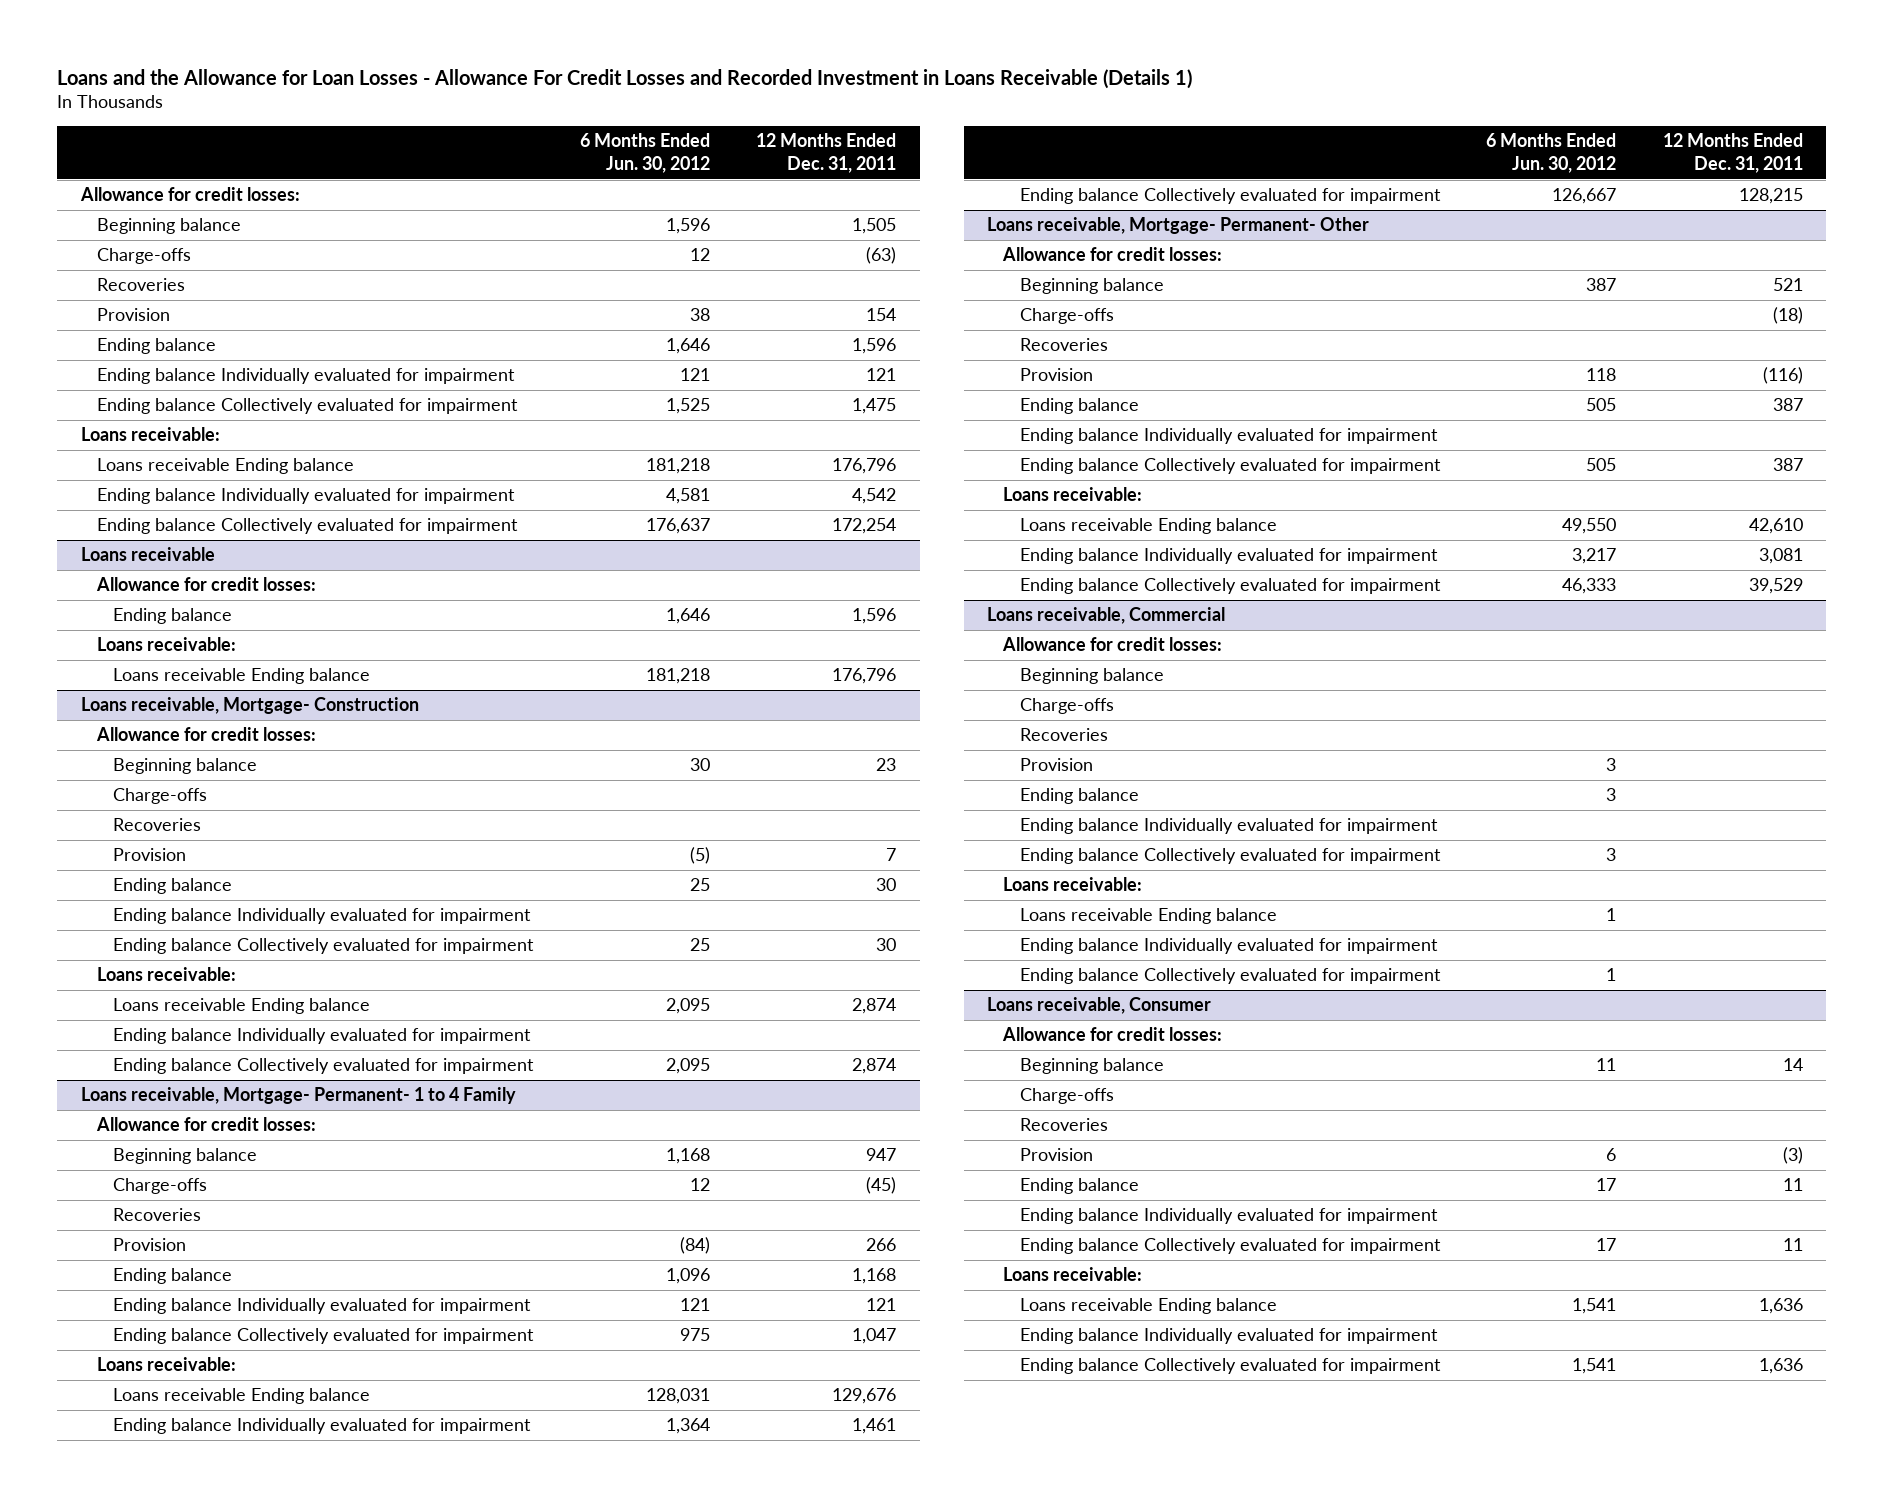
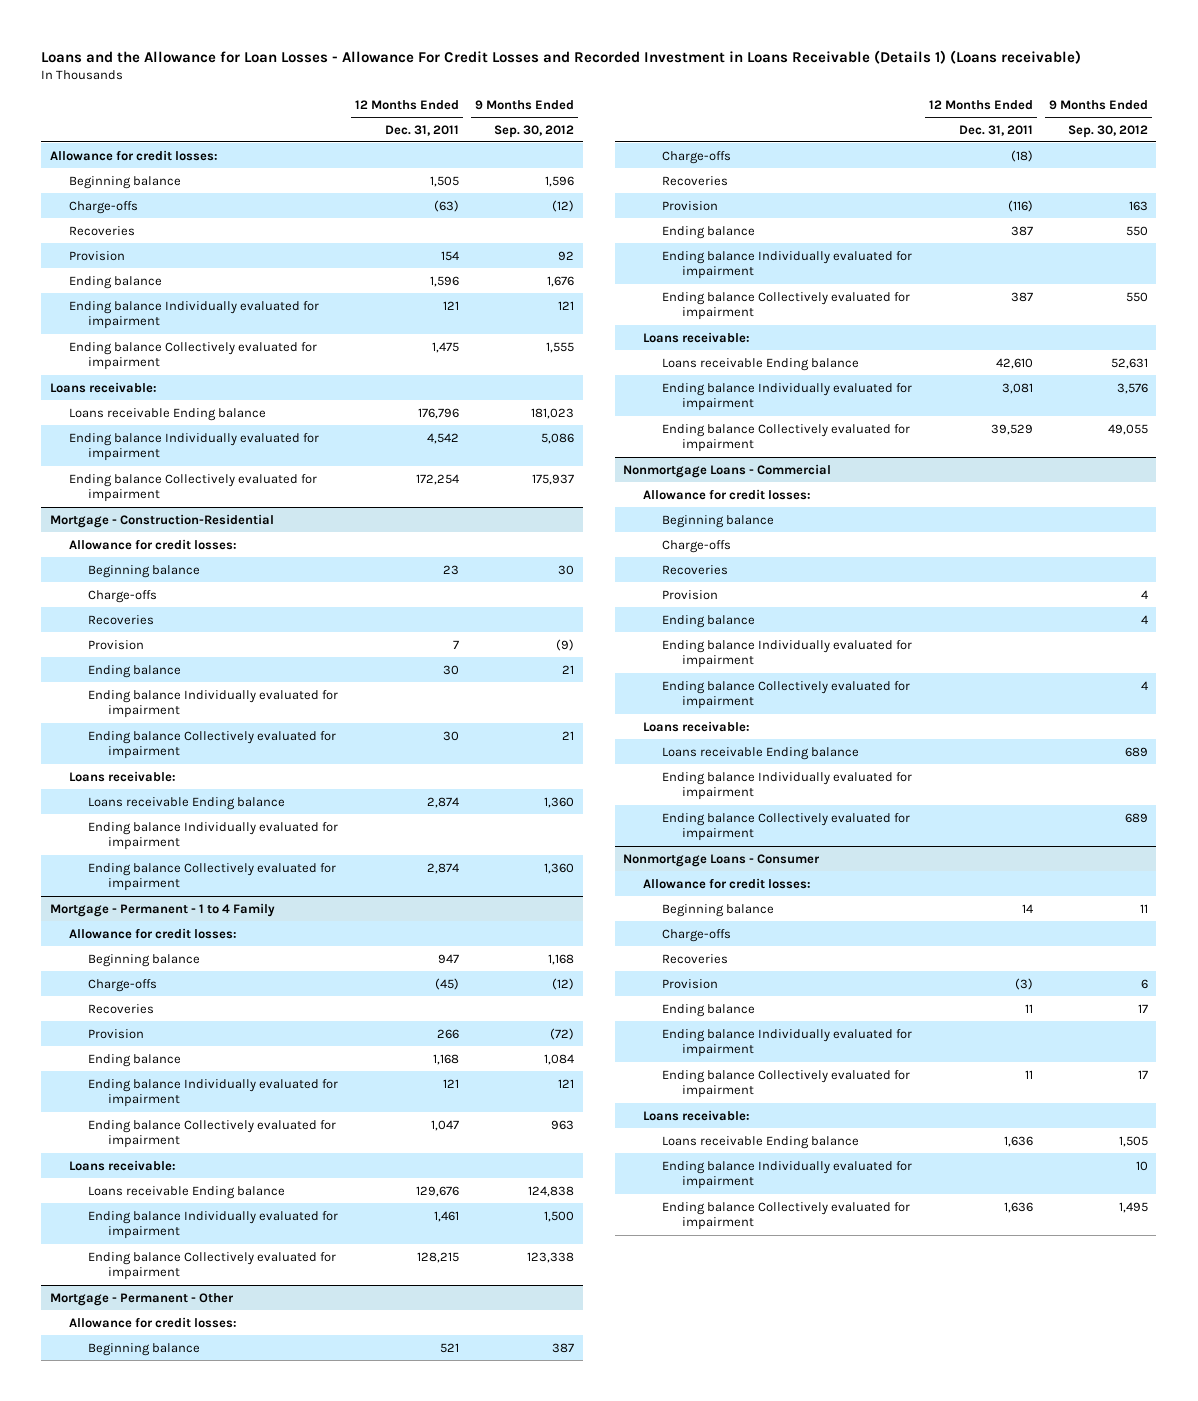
- Loans and the Allowance for Loan Losses - Allowance For Credit Losses and Recorded Investment in Loans Receivable (Details 1)
+ Loans and the Allowance for Loan Losses - Allowance For Credit Losses and Recorded Investment in Loans Receivable (Details 1) (Loans receivable)
- | 6 Months Ended Jun. 30, 2012 | 12 Months Ended Dec. 31, 2011
+ | 12 Months Ended Dec. 31, 2011 | 9 Months Ended Sep. 30, 2012
- Loans receivable
- Allowance for credit losses:
- Ending balance | 1,646 | 1,596
- Loans receivable:
- Loans receivable Ending balance | 181,218 | 176,796
- Loans receivable, Mortgage- Construction
+ Mortgage - Construction-Residential
- Loans receivable, Mortgage- Permanent- 1 to 4 Family
+ Mortgage - Permanent - 1 to 4 Family
- Loans receivable, Mortgage- Permanent- Other
+ Mortgage - Permanent - Other
- Loans receivable, Commercial
+ Nonmortgage Loans - Commercial
- Loans receivable, Consumer
+ Nonmortgage Loans - Consumer

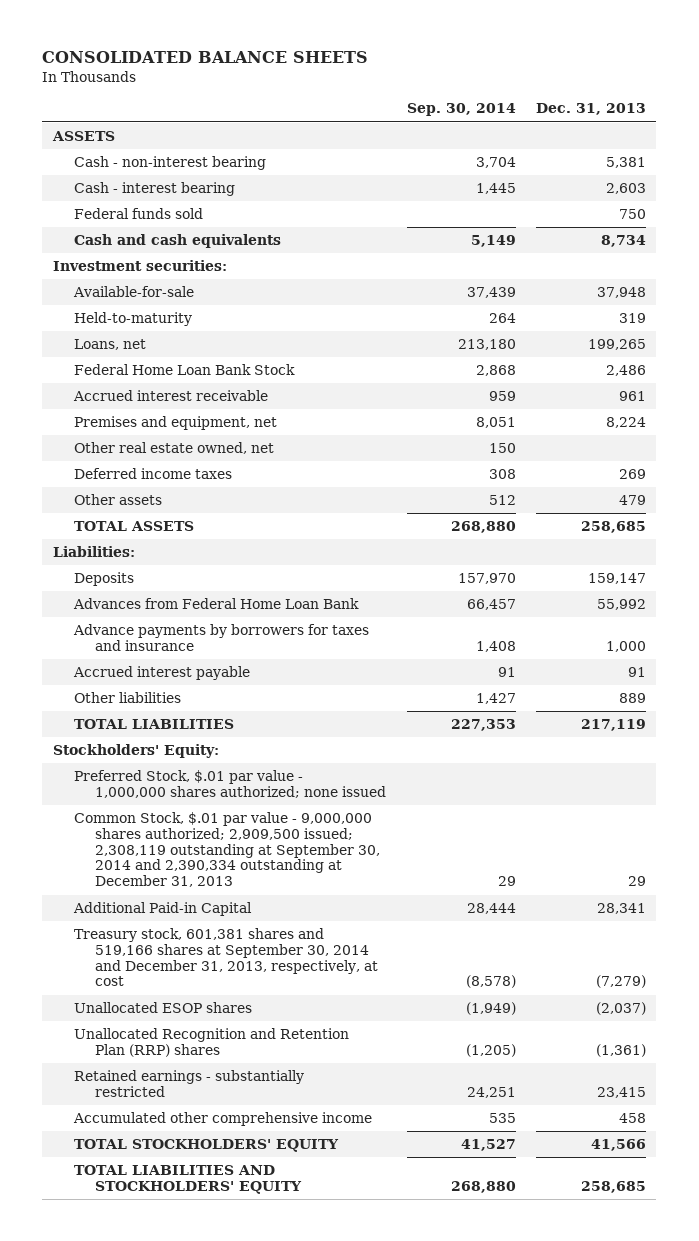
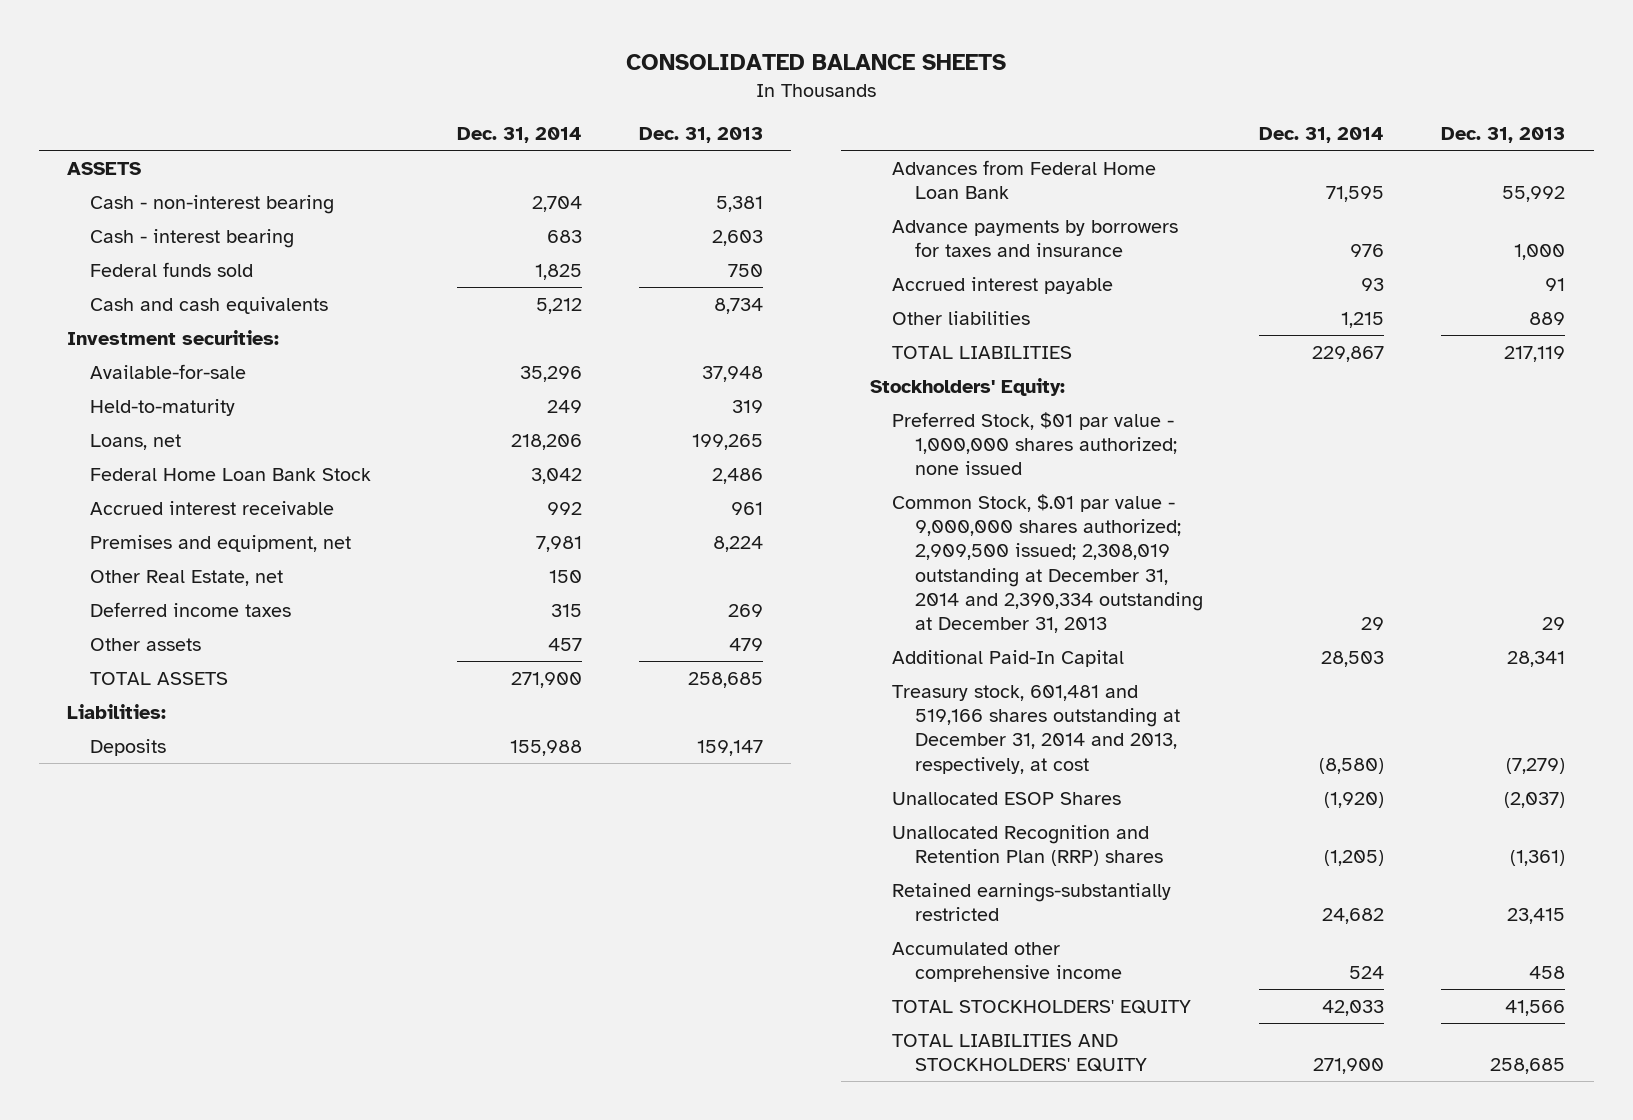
- | Sep. 30, 2014 | Dec. 31, 2013
+ | Dec. 31, 2014 | Dec. 31, 2013
- Other real estate owned, net | 150 |
+ Other Real Estate, net | 150 |
- Preferred Stock, $.01 par value - 1,000,000 shares authorized; none issued
- Common Stock, $.01 par value - 9,000,000 shares authorized; 2,909,500 issued; 2,308,119 outstanding at September 30, 2014 and 2,390,334 outstanding at December 31, 2013 | 29 | 29
- Additional Paid-in Capital | 28,444 | 28,341
- Treasury stock, 601,381 shares and 519,166 shares at September 30, 2014 and December 31, 2013, respectively, at cost | (8,578) | (7,279)
- Unallocated ESOP shares | (1,949) | (2,037)
+ Preferred Stock, $01 par value - 1,000,000 shares authorized; none issued
+ Common Stock, $.01 par value - 9,000,000 shares authorized; 2,909,500 issued; 2,308,019 outstanding at December 31, 2014 and 2,390,334 outstanding at December 31, 2013 | 29 | 29
+ Additional Paid-In Capital | 28,503 | 28,341
+ Treasury stock, 601,481 and 519,166 shares outstanding at December 31, 2014 and 2013, respectively, at cost | (8,580) | (7,279)
+ Unallocated ESOP Shares | (1,920) | (2,037)
- Retained earnings - substantially restricted | 24,251 | 23,415
+ Retained earnings-substantially restricted | 24,682 | 23,415

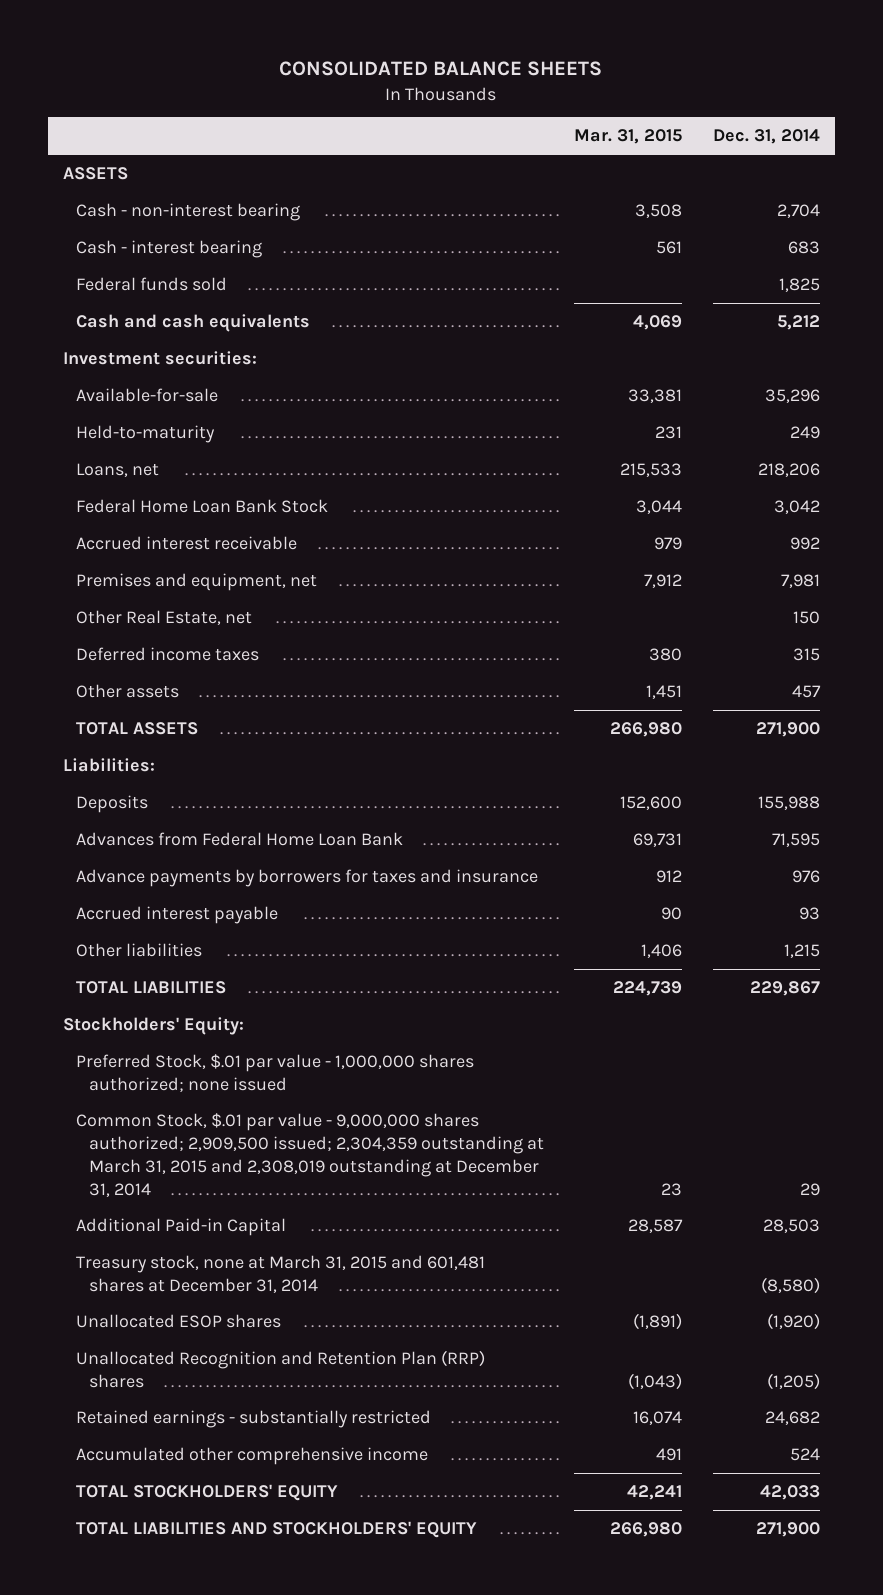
- | Dec. 31, 2014 | Dec. 31, 2013
+ | Mar. 31, 2015 | Dec. 31, 2014
- Preferred Stock, $01 par value - 1,000,000 shares authorized; none issued
- Common Stock, $.01 par value - 9,000,000 shares authorized; 2,909,500 issued; 2,308,019 outstanding at December 31, 2014 and 2,390,334 outstanding at December 31, 2013 | 29 | 29
- Additional Paid-In Capital | 28,503 | 28,341
- Treasury stock, 601,481 and 519,166 shares outstanding at December 31, 2014 and 2013, respectively, at cost | (8,580) | (7,279)
- Unallocated ESOP Shares | (1,920) | (2,037)
+ Preferred Stock, $.01 par value - 1,000,000 shares authorized; none issued
+ Common Stock, $.01 par value - 9,000,000 shares authorized; 2,909,500 issued; 2,304,359 outstanding at March 31, 2015 and 2,308,019 outstanding at December 31, 2014 | 23 | 29
+ Additional Paid-in Capital | 28,587 | 28,503
+ Treasury stock, none at March 31, 2015 and 601,481 shares at December 31, 2014 | | (8,580)
+ Unallocated ESOP shares | (1,891) | (1,920)
- Retained earnings-substantially restricted | 24,682 | 23,415
+ Retained earnings - substantially restricted | 16,074 | 24,682

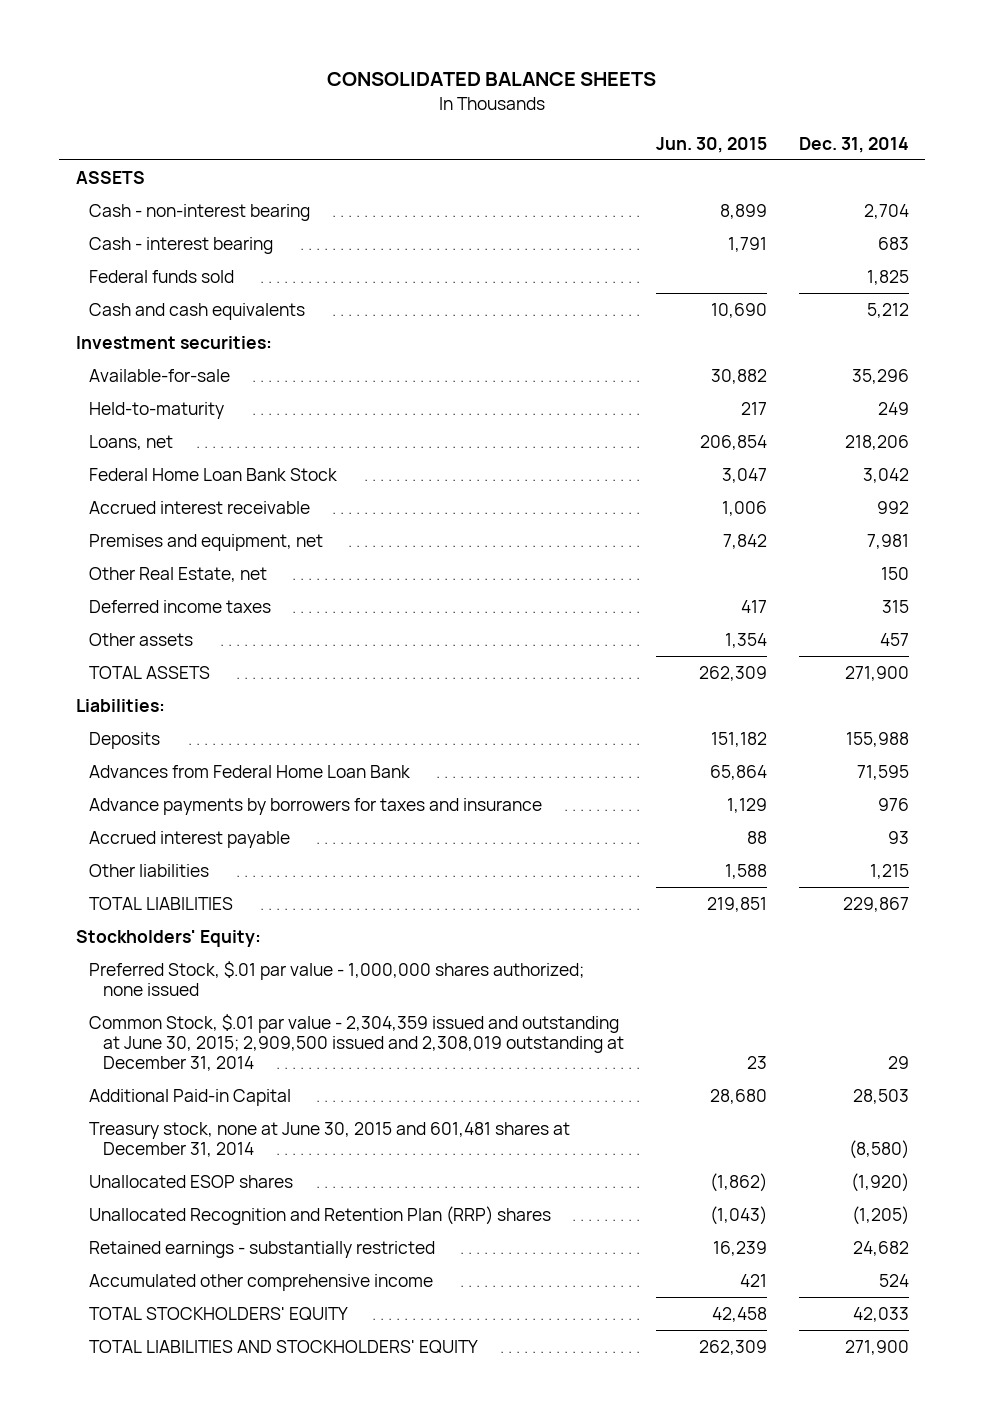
- | Mar. 31, 2015 | Dec. 31, 2014
+ | Jun. 30, 2015 | Dec. 31, 2014
- Common Stock, $.01 par value - 9,000,000 shares authorized; 2,909,500 issued; 2,304,359 outstanding at March 31, 2015 and 2,308,019 outstanding at December 31, 2014 | 23 | 29
+ Common Stock, $.01 par value - 2,304,359 issued and outstanding at June 30, 2015; 2,909,500 issued and 2,308,019 outstanding at December 31, 2014 | 23 | 29
- Treasury stock, none at March 31, 2015 and 601,481 shares at December 31, 2014 | | (8,580)
+ Treasury stock, none at June 30, 2015 and 601,481 shares at December 31, 2014 | | (8,580)

